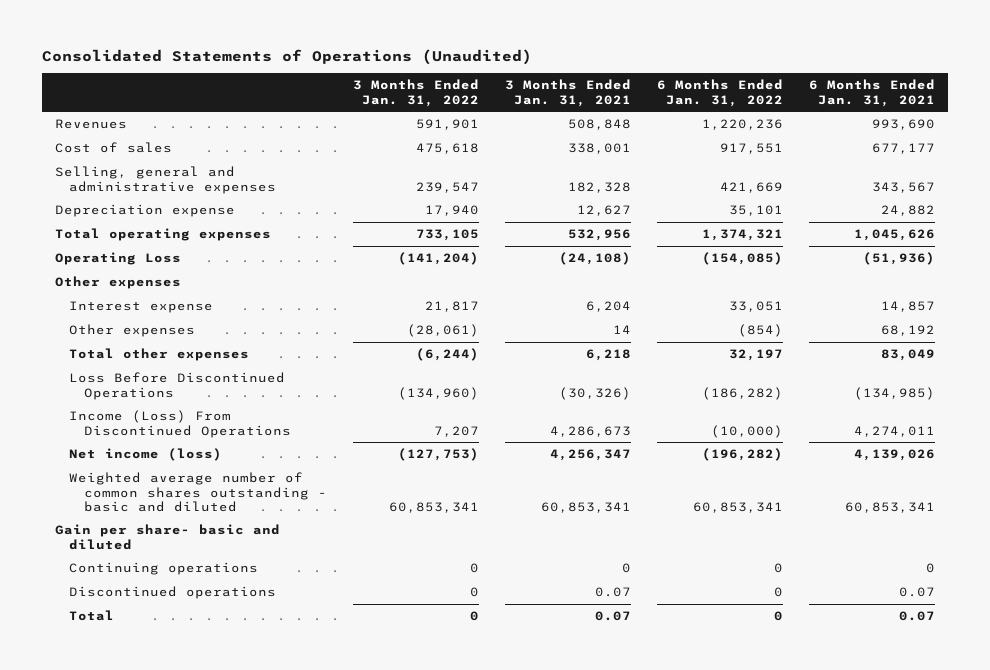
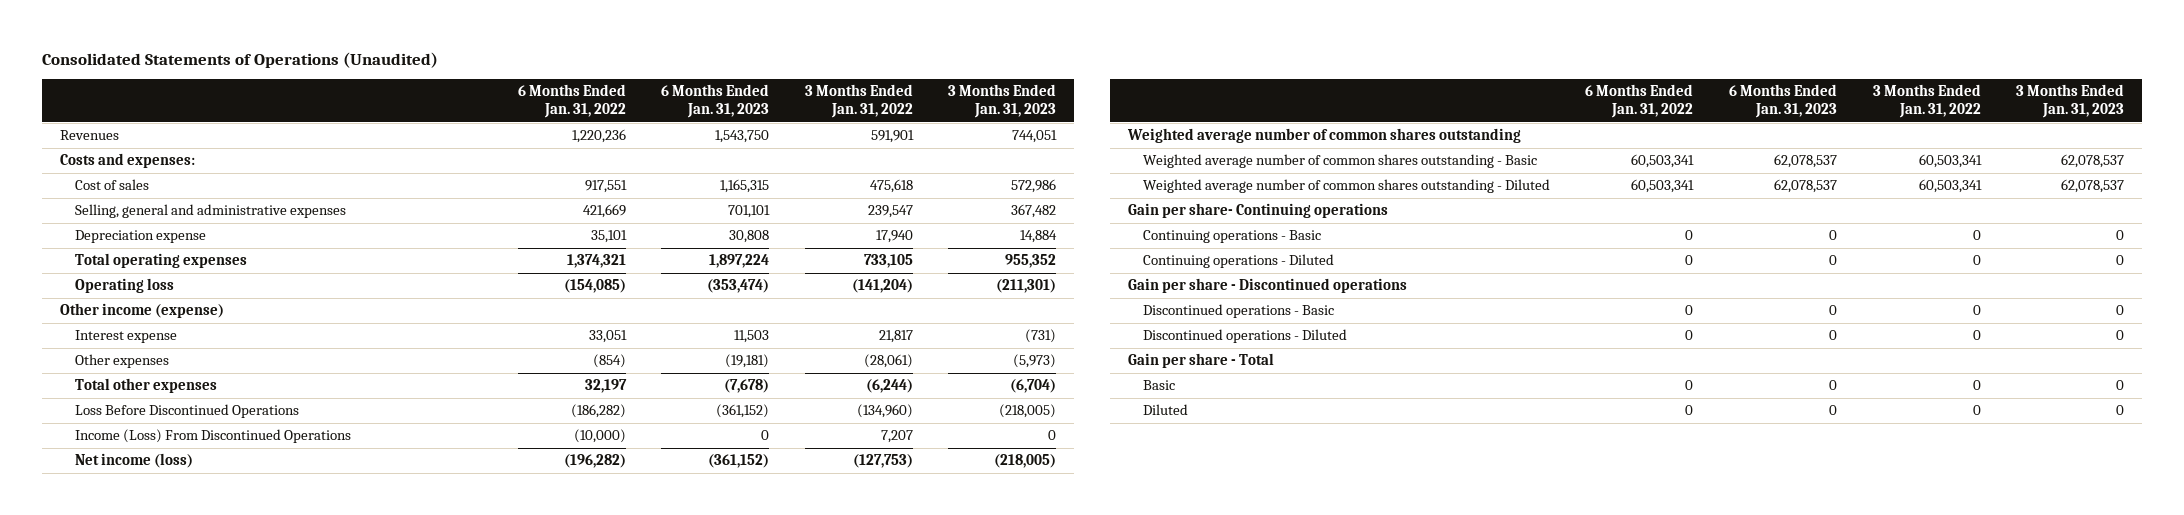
- | 3 Months Ended Jan. 31, 2022 | 3 Months Ended Jan. 31, 2021 | 6 Months Ended Jan. 31, 2022 | 6 Months Ended Jan. 31, 2021
+ | 6 Months Ended Jan. 31, 2022 | 6 Months Ended Jan. 31, 2023 | 3 Months Ended Jan. 31, 2022 | 3 Months Ended Jan. 31, 2023
+ Costs and expenses:
- Operating Loss | (141,204) | (24,108) | (154,085) | (51,936)
- Other expenses
+ Operating loss | (154,085) | (353,474) | (141,204) | (211,301)
+ Other income (expense)
- Weighted average number of common shares outstanding - basic and diluted | 60,853,341 | 60,853,341 | 60,853,341 | 60,853,341
- Gain per share- basic and diluted
- Continuing operations | 0 | 0 | 0 | 0
- Discontinued operations | 0 | 0.07 | 0 | 0.07
- Total | 0 | 0.07 | 0 | 0.07
+ Weighted average number of common shares outstanding
+ Weighted average number of common shares outstanding - Basic | 60,503,341 | 62,078,537 | 60,503,341 | 62,078,537
+ Weighted average number of common shares outstanding - Diluted | 60,503,341 | 62,078,537 | 60,503,341 | 62,078,537
+ Gain per share- Continuing operations
+ Continuing operations - Basic | 0 | 0 | 0 | 0
+ Continuing operations - Diluted | 0 | 0 | 0 | 0
+ Gain per share - Discontinued operations
+ Discontinued operations - Basic | 0 | 0 | 0 | 0
+ Discontinued operations - Diluted | 0 | 0 | 0 | 0
+ Gain per share - Total
+ Basic | 0 | 0 | 0 | 0
+ Diluted | 0 | 0 | 0 | 0

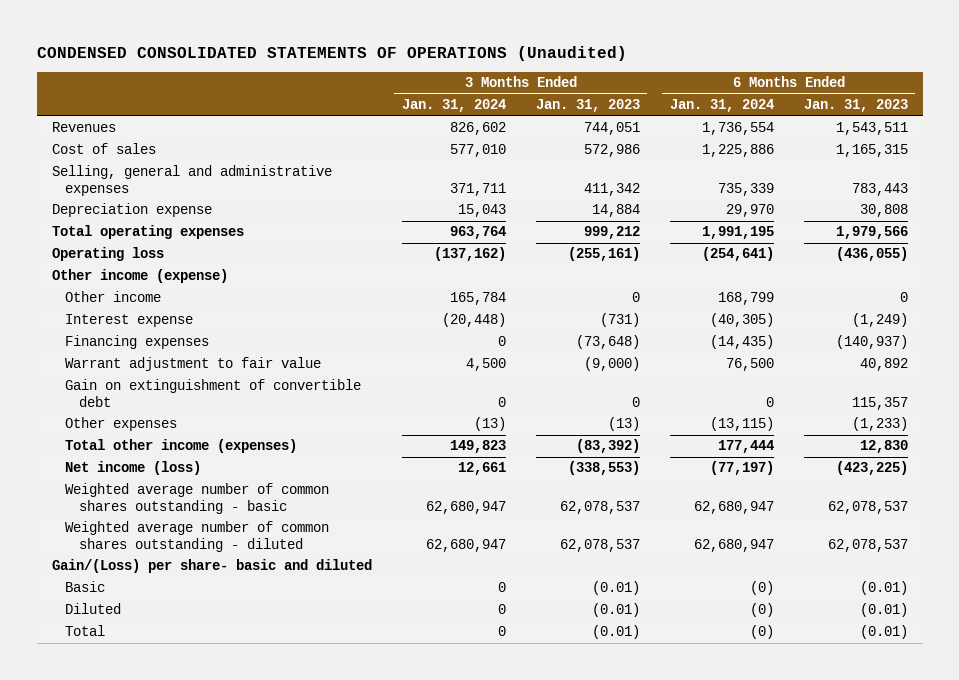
- Consolidated Statements of Operations (Unaudited)
+ CONDENSED CONSOLIDATED STATEMENTS OF OPERATIONS (Unaudited)
- | 6 Months Ended Jan. 31, 2022 | 6 Months Ended Jan. 31, 2023 | 3 Months Ended Jan. 31, 2022 | 3 Months Ended Jan. 31, 2023
+ | 3 Months Ended Jan. 31, 2024 | 3 Months Ended Jan. 31, 2023 | 6 Months Ended Jan. 31, 2024 | 6 Months Ended Jan. 31, 2023
- Revenues | 1,220,236 | 1,543,750 | 591,901 | 744,051
- Costs and expenses:
+ Revenues | 826,602 | 744,051 | 1,736,554 | 1,543,511
- Selling, general and administrative expenses | 421,669 | 701,101 | 239,547 | 367,482
+ Selling, general and administrative expenses | 371,711 | 411,342 | 735,339 | 783,443
- Total operating expenses | 1,374,321 | 1,897,224 | 733,105 | 955,352
- Operating loss | (154,085) | (353,474) | (141,204) | (211,301)
+ Total operating expenses | 963,764 | 999,212 | 1,991,195 | 1,979,566
+ Operating loss | (137,162) | (255,161) | (254,641) | (436,055)
- Interest expense | 33,051 | 11,503 | 21,817 | (731)
- Other expenses | (854) | (19,181) | (28,061) | (5,973)
- Total other expenses | 32,197 | (7,678) | (6,244) | (6,704)
- Loss Before Discontinued Operations | (186,282) | (361,152) | (134,960) | (218,005)
- Income (Loss) From Discontinued Operations | (10,000) | 0 | 7,207 | 0
- Net income (loss) | (196,282) | (361,152) | (127,753) | (218,005)
- Weighted average number of common shares outstanding
- Weighted average number of common shares outstanding - Basic | 60,503,341 | 62,078,537 | 60,503,341 | 62,078,537
- Weighted average number of common shares outstanding - Diluted | 60,503,341 | 62,078,537 | 60,503,341 | 62,078,537
- Gain per share- Continuing operations
- Continuing operations - Basic | 0 | 0 | 0 | 0
- Continuing operations - Diluted | 0 | 0 | 0 | 0
- Gain per share - Discontinued operations
- Discontinued operations - Basic | 0 | 0 | 0 | 0
- Discontinued operations - Diluted | 0 | 0 | 0 | 0
- Gain per share - Total
- Basic | 0 | 0 | 0 | 0
- Diluted | 0 | 0 | 0 | 0
+ Other income | 165,784 | 0 | 168,799 | 0
+ Interest expense | (20,448) | (731) | (40,305) | (1,249)
+ Financing expenses | 0 | (73,648) | (14,435) | (140,937)
+ Warrant adjustment to fair value | 4,500 | (9,000) | 76,500 | 40,892
+ Gain on extinguishment of convertible debt | 0 | 0 | 0 | 115,357
+ Other expenses | (13) | (13) | (13,115) | (1,233)
+ Total other income (expenses) | 149,823 | (83,392) | 177,444 | 12,830
+ Net income (loss) | 12,661 | (338,553) | (77,197) | (423,225)
+ Weighted average number of common shares outstanding - basic | 62,680,947 | 62,078,537 | 62,680,947 | 62,078,537
+ Weighted average number of common shares outstanding - diluted | 62,680,947 | 62,078,537 | 62,680,947 | 62,078,537
+ Gain/(Loss) per share- basic and diluted
+ Basic | 0 | (0.01) | (0) | (0.01)
+ Diluted | 0 | (0.01) | (0) | (0.01)
+ Total | 0 | (0.01) | (0) | (0.01)

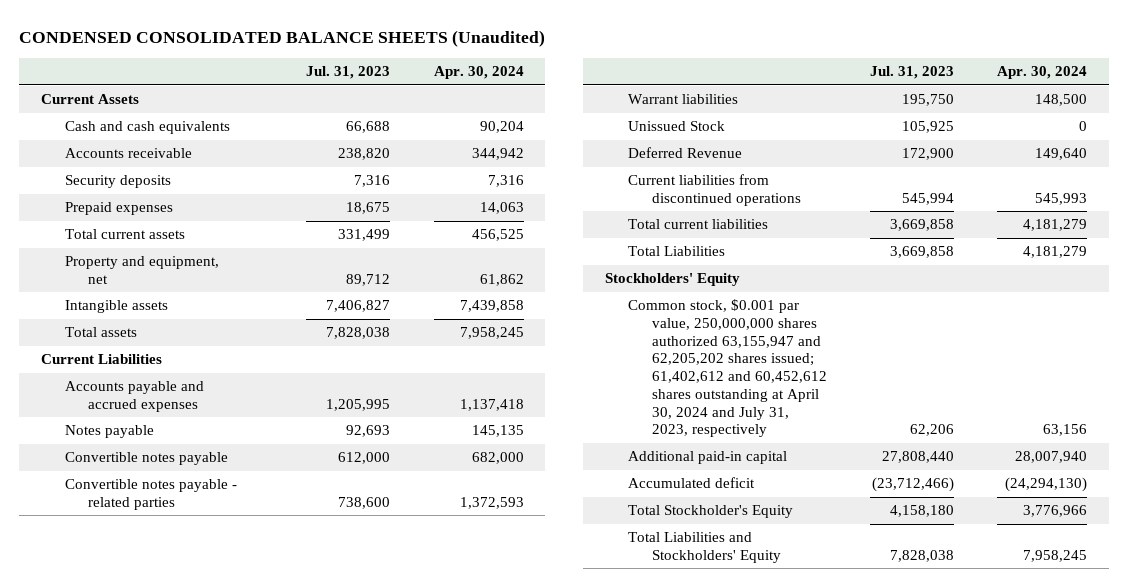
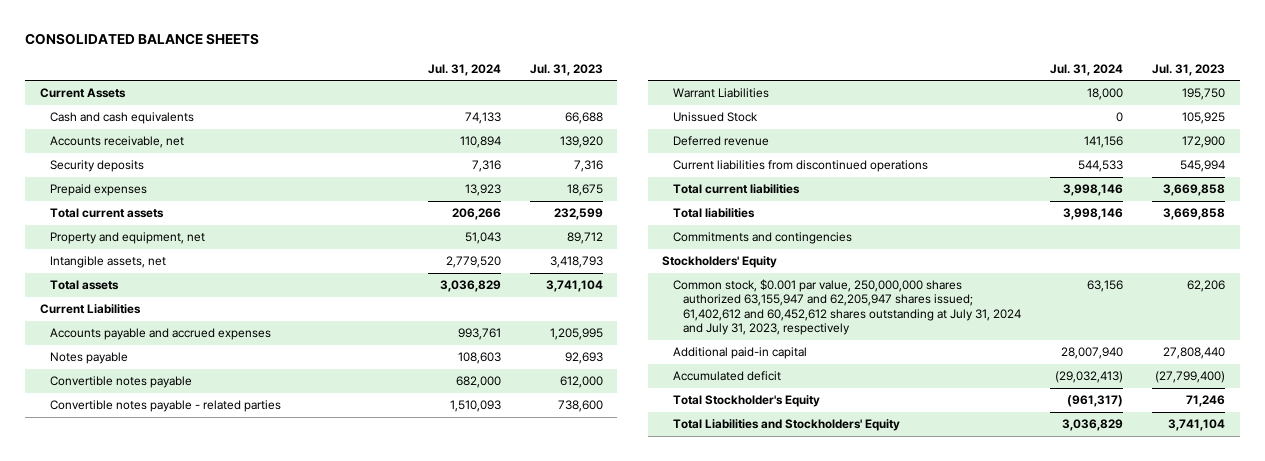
- CONDENSED CONSOLIDATED BALANCE SHEETS (Unaudited)
+ CONSOLIDATED BALANCE SHEETS
- | Jul. 31, 2023 | Apr. 30, 2024
+ | Jul. 31, 2024 | Jul. 31, 2023
- Accounts receivable | 238,820 | 344,942
+ Accounts receivable, net | 110,894 | 139,920
- Total current assets | 331,499 | 456,525
+ Total current assets | 206,266 | 232,599
- Intangible assets | 7,406,827 | 7,439,858
- Total assets | 7,828,038 | 7,958,245
+ Intangible assets, net | 2,779,520 | 3,418,793
+ Total assets | 3,036,829 | 3,741,104
- Warrant liabilities | 195,750 | 148,500
+ Warrant Liabilities | 18,000 | 195,750
- Deferred Revenue | 172,900 | 149,640
+ Deferred revenue | 141,156 | 172,900
- Total Liabilities | 3,669,858 | 4,181,279
+ Total liabilities | 3,998,146 | 3,669,858
+ Commitments and contingencies
- Common stock, $0.001 par value, 250,000,000 shares authorized 63,155,947 and 62,205,202 shares issued; 61,402,612 and 60,452,612 shares outstanding at April 30, 2024 and July 31, 2023, respectively | 62,206 | 63,156
+ Common stock, $0.001 par value, 250,000,000 shares authorized 63,155,947 and 62,205,947 shares issued; 61,402,612 and 60,452,612 shares outstanding at July 31, 2024 and July 31, 2023, respectively | 63,156 | 62,206
- Accumulated deficit | (23,712,466) | (24,294,130)
- Total Stockholder's Equity | 4,158,180 | 3,776,966
- Total Liabilities and Stockholders' Equity | 7,828,038 | 7,958,245
+ Accumulated deficit | (29,032,413) | (27,799,400)
+ Total Stockholder's Equity | (961,317) | 71,246
+ Total Liabilities and Stockholders' Equity | 3,036,829 | 3,741,104

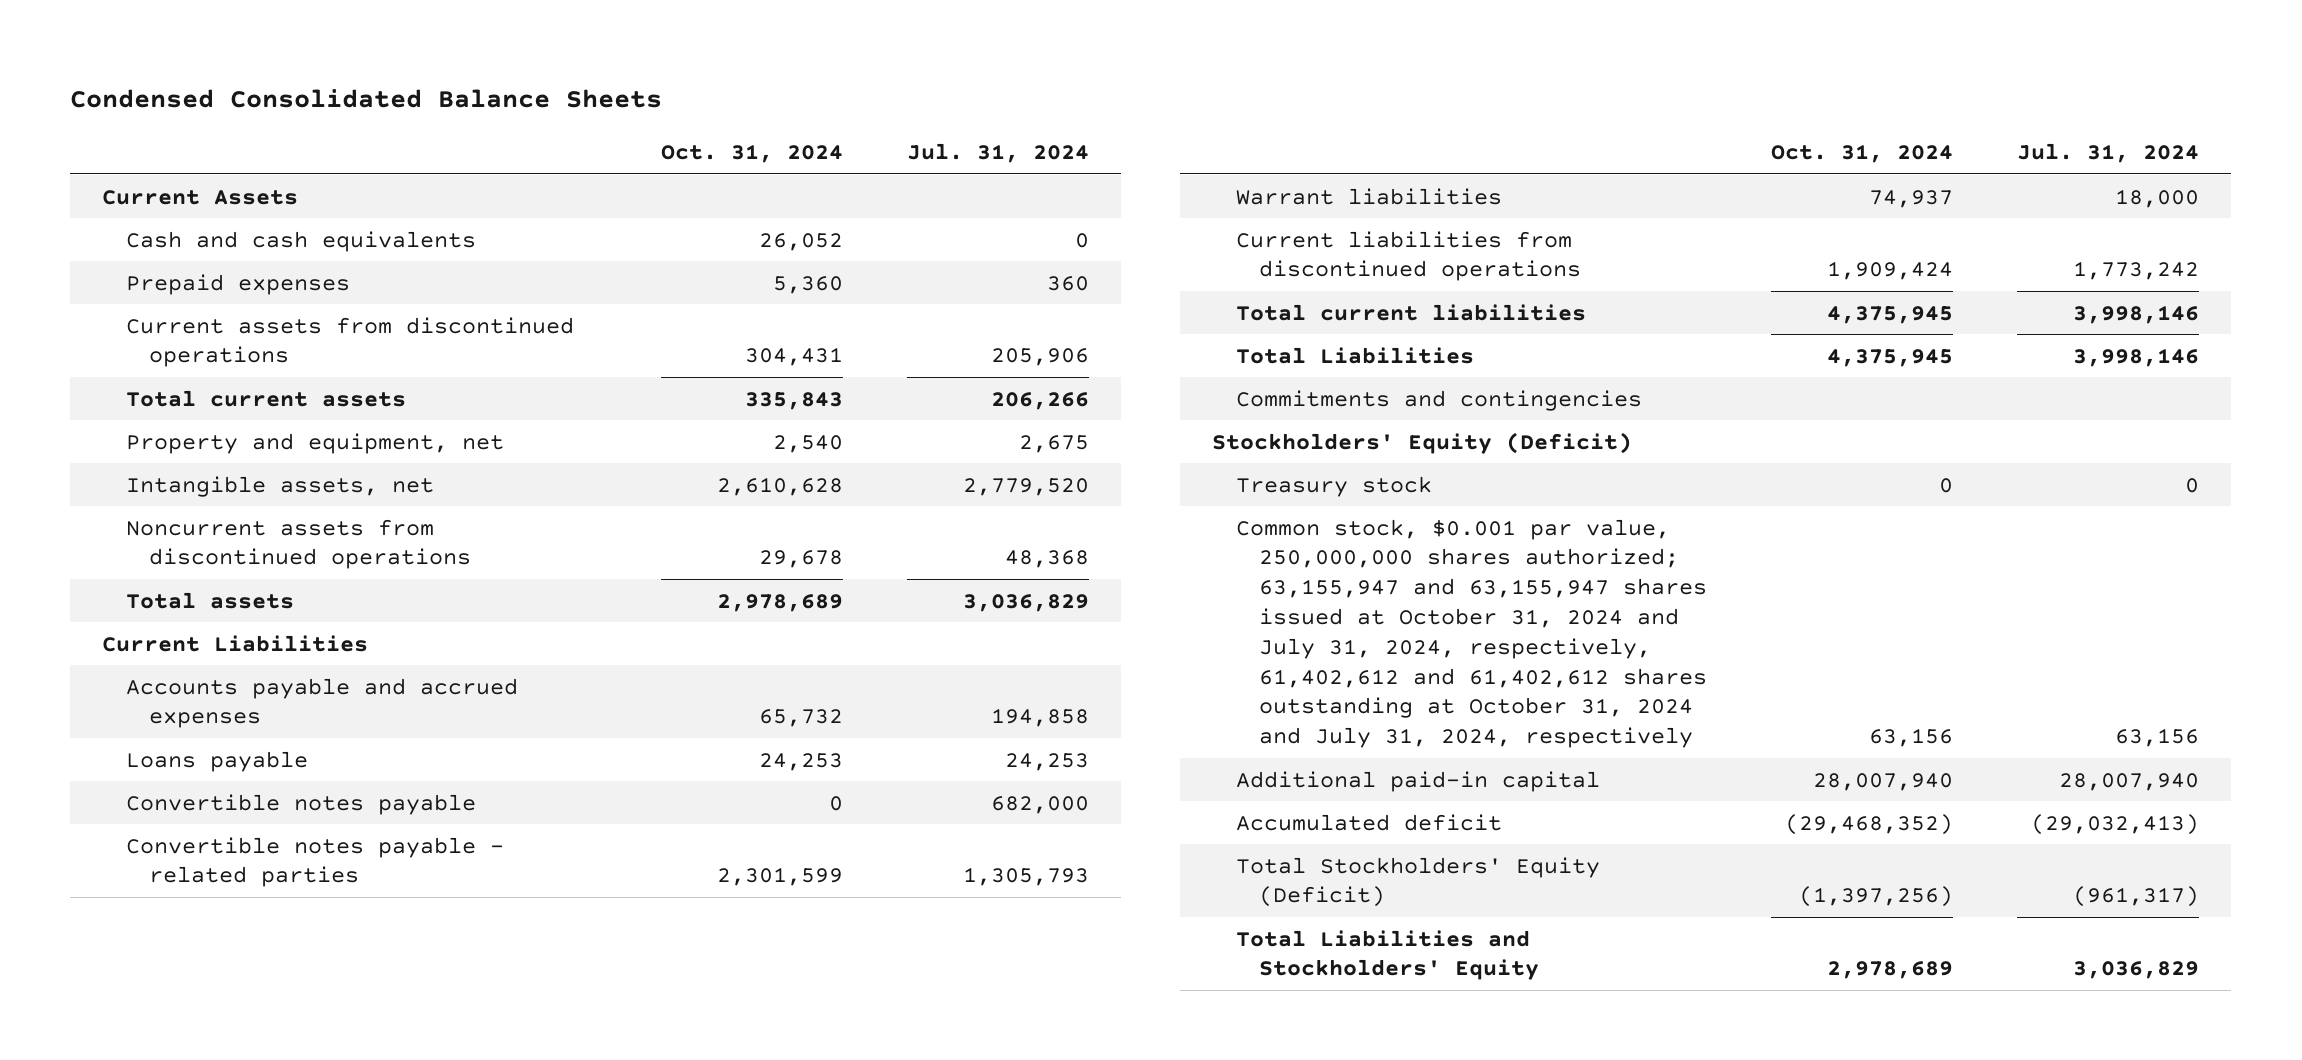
- CONSOLIDATED BALANCE SHEETS
+ Condensed Consolidated Balance Sheets
- | Jul. 31, 2024 | Jul. 31, 2023
+ | Oct. 31, 2024 | Jul. 31, 2024
- Cash and cash equivalents | 74,133 | 66,688
- Accounts receivable, net | 110,894 | 139,920
- Security deposits | 7,316 | 7,316
- Prepaid expenses | 13,923 | 18,675
+ Cash and cash equivalents | 26,052 | 0
+ Prepaid expenses | 5,360 | 360
+ Current assets from discontinued operations | 304,431 | 205,906
- Property and equipment, net | 51,043 | 89,712
+ Property and equipment, net | 2,540 | 2,675
+ Noncurrent assets from discontinued operations | 29,678 | 48,368
- Accounts payable and accrued expenses | 993,761 | 1,205,995
- Notes payable | 108,603 | 92,693
+ Accounts payable and accrued expenses | 65,732 | 194,858
+ Loans payable | 24,253 | 24,253
- Convertible notes payable - related parties | 1,510,093 | 738,600
- Warrant Liabilities | 18,000 | 195,750
- Unissued Stock | 0 | 105,925
- Deferred revenue | 141,156 | 172,900
- Current liabilities from discontinued operations | 544,533 | 545,994
+ Convertible notes payable - related parties | 2,301,599 | 1,305,793
+ Warrant liabilities | 74,937 | 18,000
+ Current liabilities from discontinued operations | 1,909,424 | 1,773,242
- Total liabilities | 3,998,146 | 3,669,858
+ Total Liabilities | 4,375,945 | 3,998,146
- Stockholders' Equity
- Common stock, $0.001 par value, 250,000,000 shares authorized 63,155,947 and 62,205,947 shares issued; 61,402,612 and 60,452,612 shares outstanding at July 31, 2024 and July 31, 2023, respectively | 63,156 | 62,206
+ Stockholders' Equity (Deficit)
+ Treasury stock | 0 | 0
+ Common stock, $0.001 par value, 250,000,000 shares authorized; 63,155,947 and 63,155,947 shares issued at October 31, 2024 and July 31, 2024, respectively, 61,402,612 and 61,402,612 shares outstanding at October 31, 2024 and July 31, 2024, respectively | 63,156 | 63,156
- Total Stockholder's Equity | (961,317) | 71,246
+ Total Stockholders' Equity (Deficit) | (1,397,256) | (961,317)

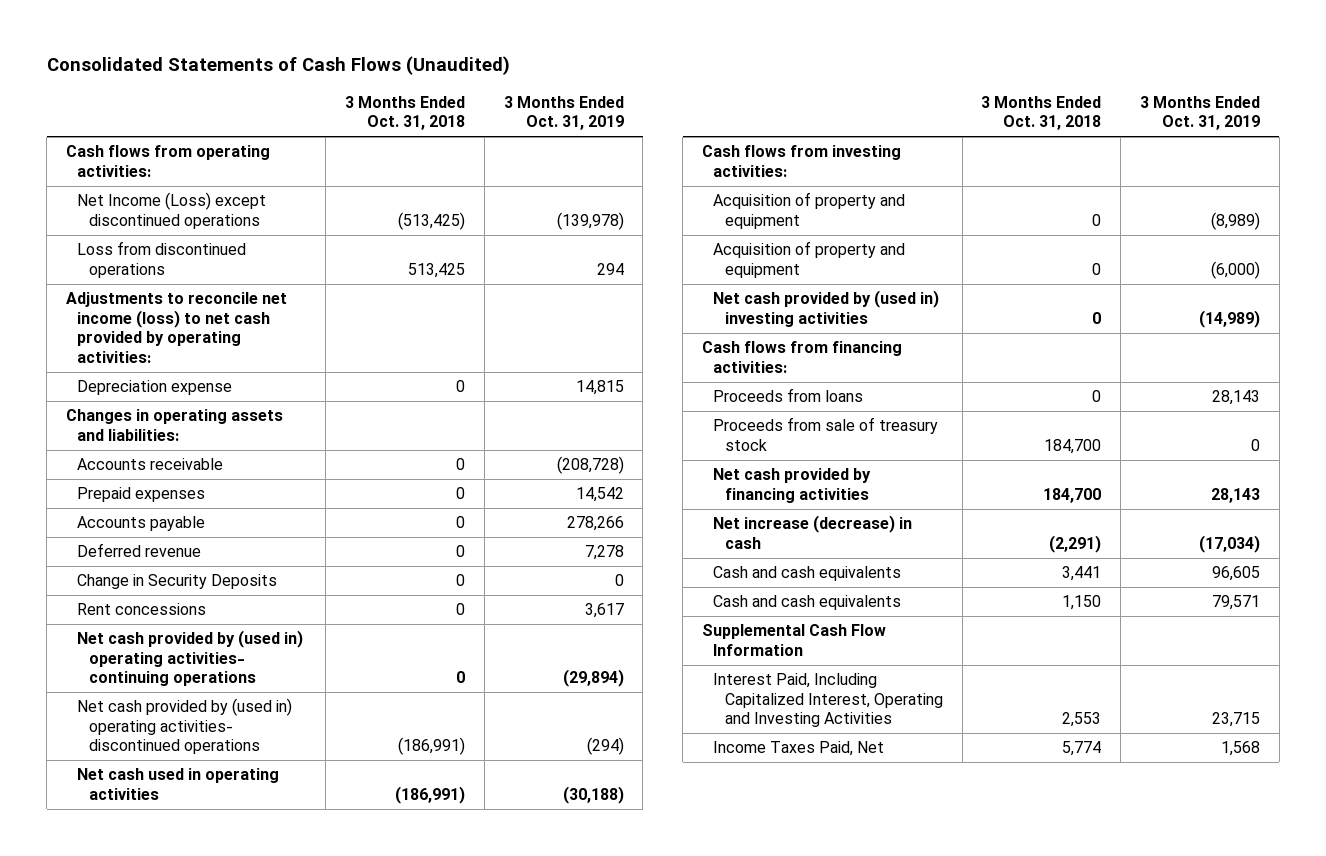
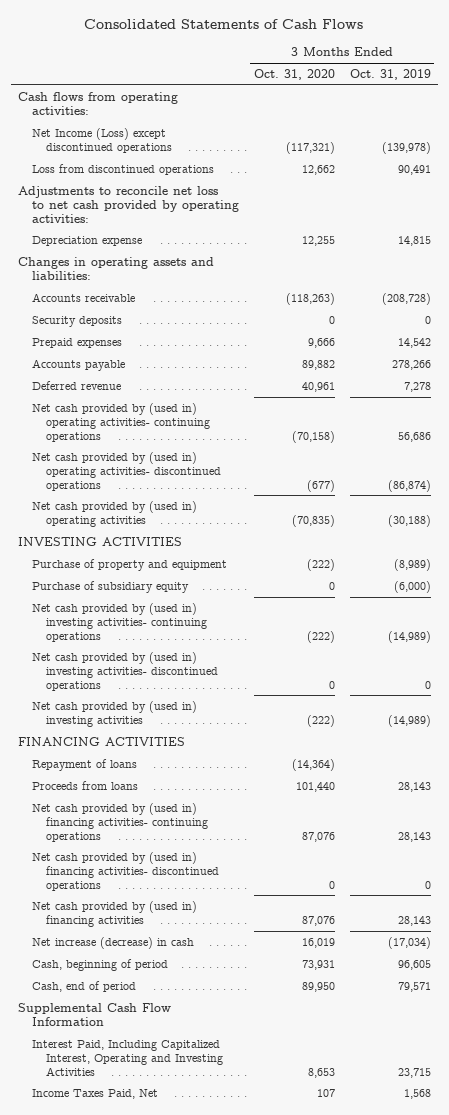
- Consolidated Statements of Cash Flows (Unaudited)
+ Consolidated Statements of Cash Flows
- | 3 Months Ended Oct. 31, 2018 | 3 Months Ended Oct. 31, 2019
+ | 3 Months Ended Oct. 31, 2020 | 3 Months Ended Oct. 31, 2019
- Loss from discontinued operations | 513,425 | 294
- Adjustments to reconcile net income (loss) to net cash provided by operating activities:
+ Loss from discontinued operations | 12,662 | 90,491
+ Adjustments to reconcile net loss to net cash provided by operating activities:
+ Security deposits | 0 | 0
- Change in Security Deposits | 0 | 0
- Rent concessions | 0 | 3,617
- Net cash provided by (used in) operating activities- continuing operations | 0 | (29,894)
- Net cash provided by (used in) operating activities- discontinued operations | (186,991) | (294)
- Net cash used in operating activities | (186,991) | (30,188)
- Cash flows from investing activities:
- Acquisition of property and equipment | 0 | (8,989)
- Acquisition of property and equipment | 0 | (6,000)
+ Net cash provided by (used in) operating activities- continuing operations | (70,158) | 56,686
+ Net cash provided by (used in) operating activities- discontinued operations | (677) | (86,874)
+ Net cash provided by (used in) operating activities | (70,835) | (30,188)
+ INVESTING ACTIVITIES
+ Purchase of property and equipment | (222) | (8,989)
+ Purchase of subsidiary equity | 0 | (6,000)
+ Net cash provided by (used in) investing activities- continuing operations | (222) | (14,989)
+ Net cash provided by (used in) investing activities- discontinued operations | 0 | 0
- Cash flows from financing activities:
+ FINANCING ACTIVITIES
+ Repayment of loans | (14,364) |
- Proceeds from sale of treasury stock | 184,700 | 0
- Net cash provided by financing activities | 184,700 | 28,143
+ Net cash provided by (used in) financing activities- continuing operations | 87,076 | 28,143
+ Net cash provided by (used in) financing activities- discontinued operations | 0 | 0
+ Net cash provided by (used in) financing activities | 87,076 | 28,143
- Cash and cash equivalents | 3,441 | 96,605
- Cash and cash equivalents | 1,150 | 79,571
+ Cash, beginning of period | 73,931 | 96,605
+ Cash, end of period | 89,950 | 79,571

